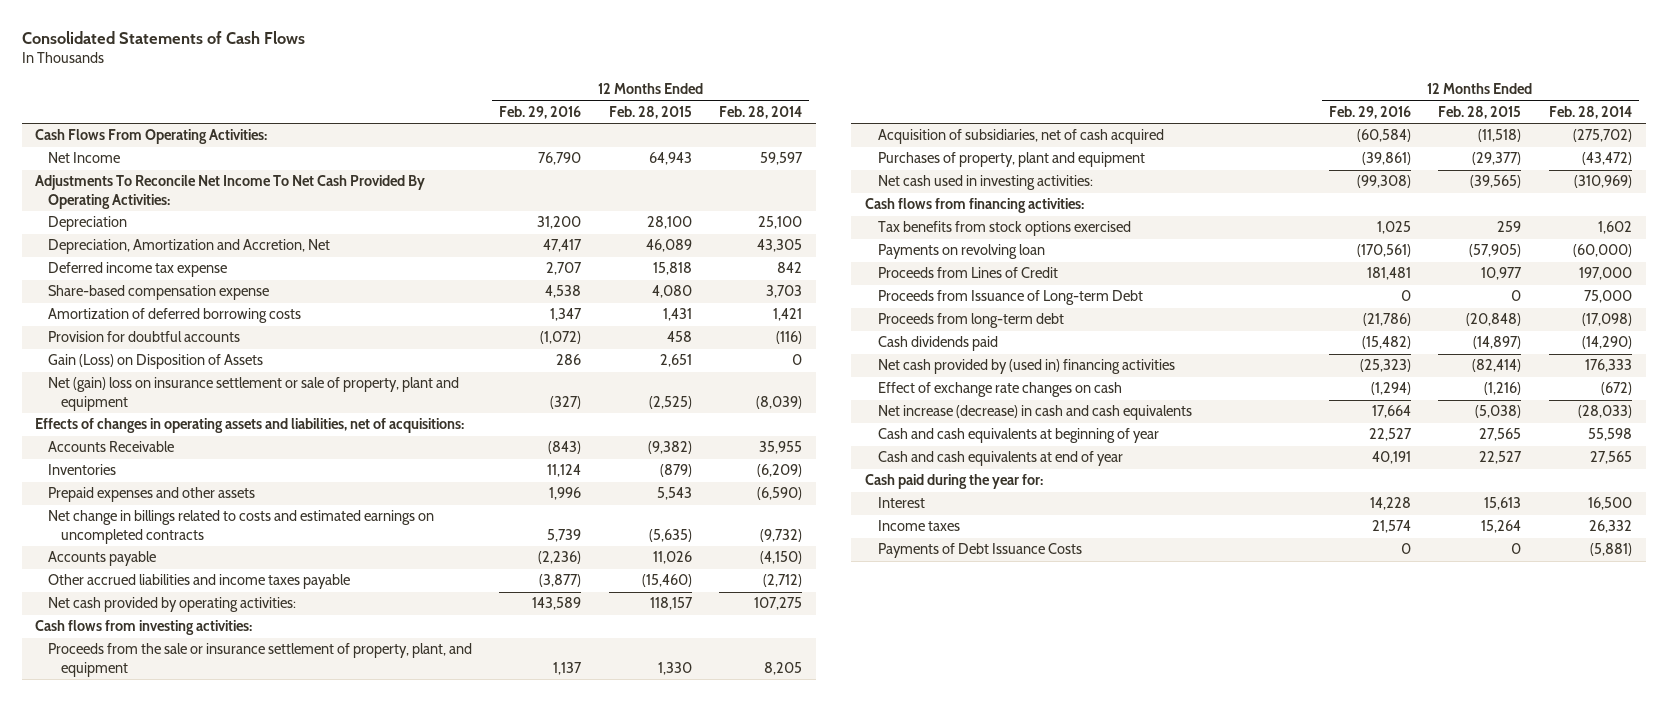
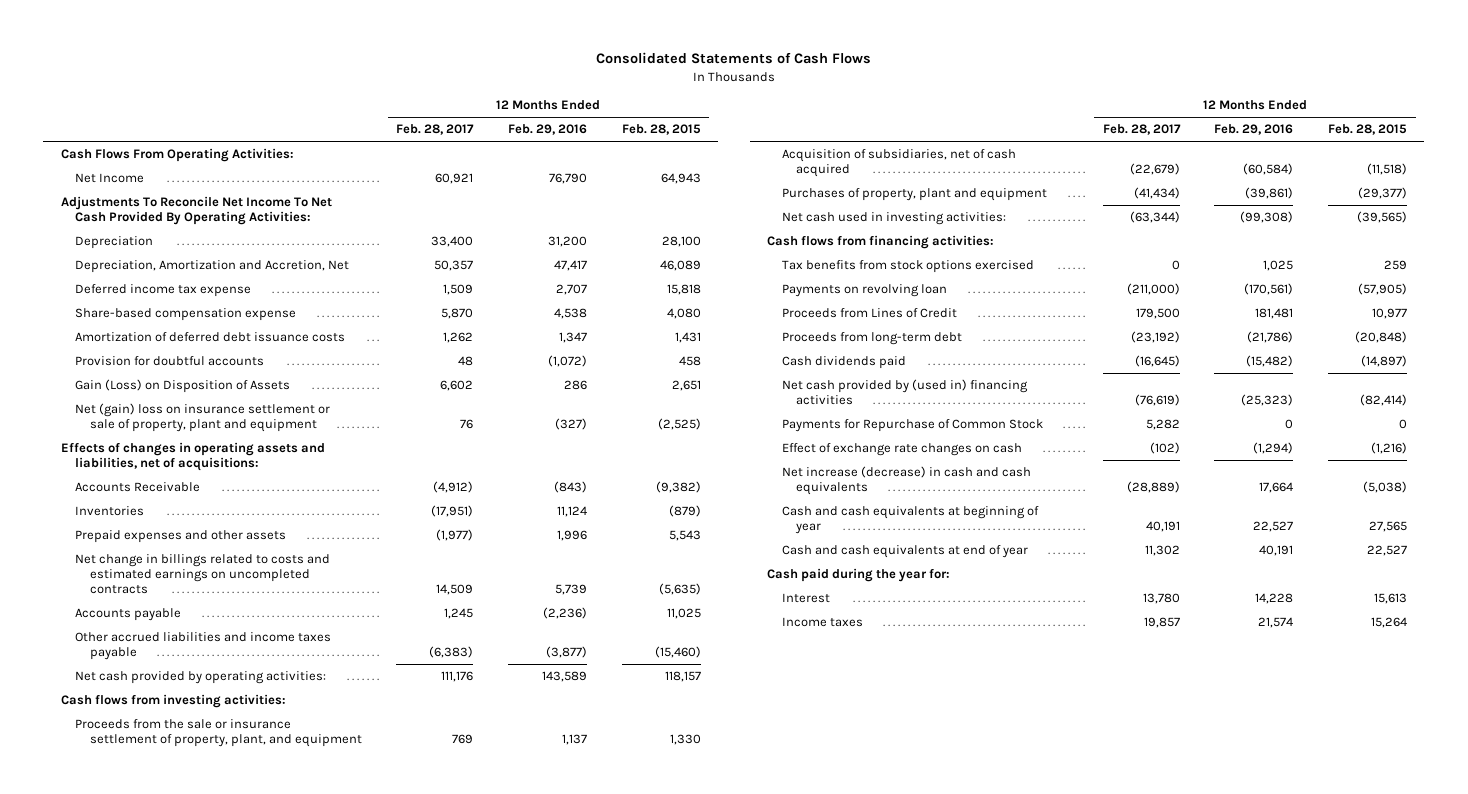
- | 12 Months Ended Feb. 29, 2016 | 12 Months Ended Feb. 28, 2015 | 12 Months Ended Feb. 28, 2014
+ | 12 Months Ended Feb. 28, 2017 | 12 Months Ended Feb. 29, 2016 | 12 Months Ended Feb. 28, 2015
- Amortization of deferred borrowing costs | 1,347 | 1,431 | 1,421
+ Amortization of deferred debt issuance costs | 1,262 | 1,347 | 1,431
- Accounts payable | (2,236) | 11,026 | (4,150)
+ Accounts payable | 1,245 | (2,236) | 11,025
- Proceeds from Issuance of Long-term Debt | 0 | 0 | 75,000
+ Payments for Repurchase of Common Stock | 5,282 | 0 | 0
- Payments of Debt Issuance Costs | 0 | 0 | (5,881)

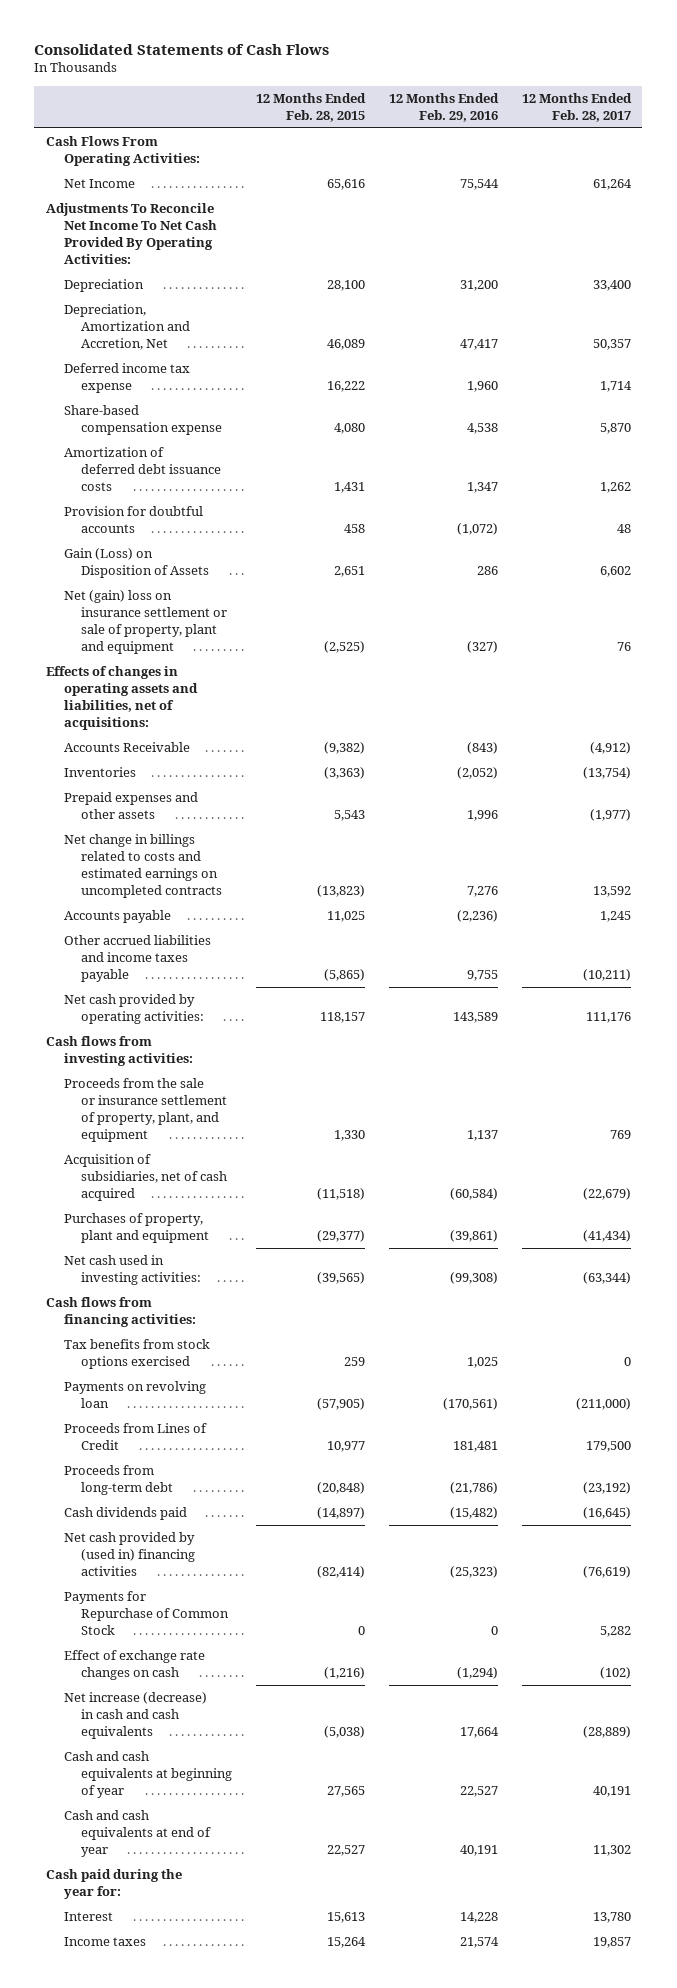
- | 12 Months Ended Feb. 28, 2017 | 12 Months Ended Feb. 29, 2016 | 12 Months Ended Feb. 28, 2015
+ | 12 Months Ended Feb. 28, 2015 | 12 Months Ended Feb. 29, 2016 | 12 Months Ended Feb. 28, 2017
- Net Income | 60,921 | 76,790 | 64,943
+ Net Income | 65,616 | 75,544 | 61,264
- Deferred income tax expense | 1,509 | 2,707 | 15,818
+ Deferred income tax expense | 16,222 | 1,960 | 1,714
- Inventories | (17,951) | 11,124 | (879)
+ Inventories | (3,363) | (2,052) | (13,754)
- Net change in billings related to costs and estimated earnings on uncompleted contracts | 14,509 | 5,739 | (5,635)
+ Net change in billings related to costs and estimated earnings on uncompleted contracts | (13,823) | 7,276 | 13,592
- Other accrued liabilities and income taxes payable | (6,383) | (3,877) | (15,460)
+ Other accrued liabilities and income taxes payable | (5,865) | 9,755 | (10,211)

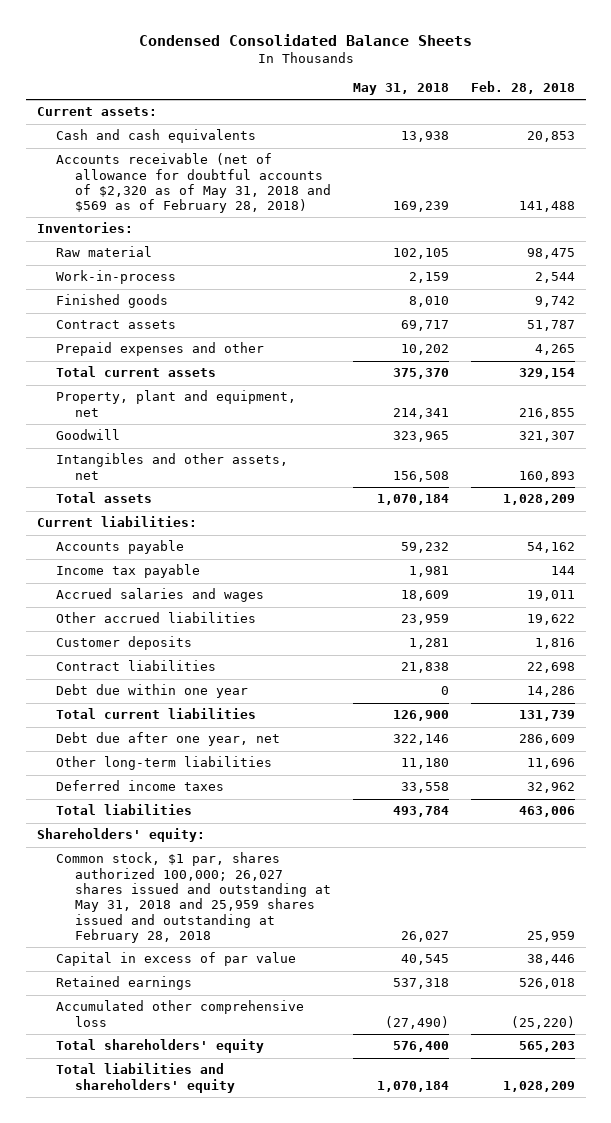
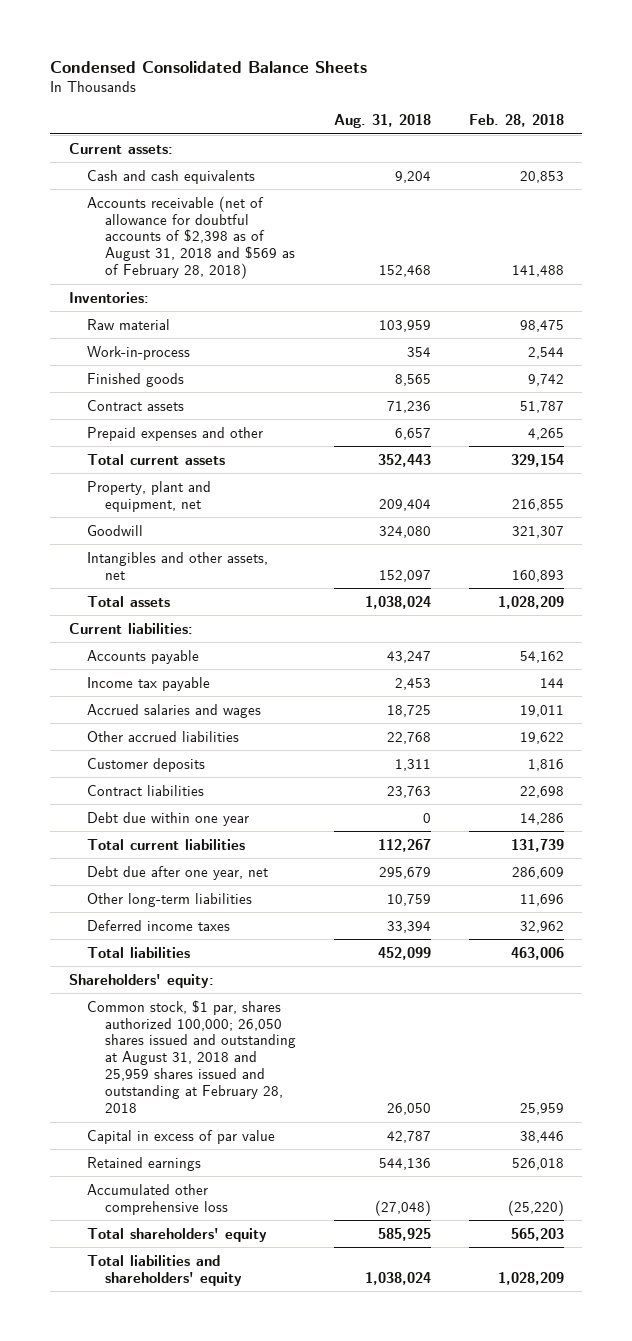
- | May 31, 2018 | Feb. 28, 2018
+ | Aug. 31, 2018 | Feb. 28, 2018
- Accounts receivable (net of allowance for doubtful accounts of $2,320 as of May 31, 2018 and $569 as of February 28, 2018) | 169,239 | 141,488
+ Accounts receivable (net of allowance for doubtful accounts of $2,398 as of August 31, 2018 and $569 as of February 28, 2018) | 152,468 | 141,488
- Common stock, $1 par, shares authorized 100,000; 26,027 shares issued and outstanding at May 31, 2018 and 25,959 shares issued and outstanding at February 28, 2018 | 26,027 | 25,959
+ Common stock, $1 par, shares authorized 100,000; 26,050 shares issued and outstanding at August 31, 2018 and 25,959 shares issued and outstanding at February 28, 2018 | 26,050 | 25,959

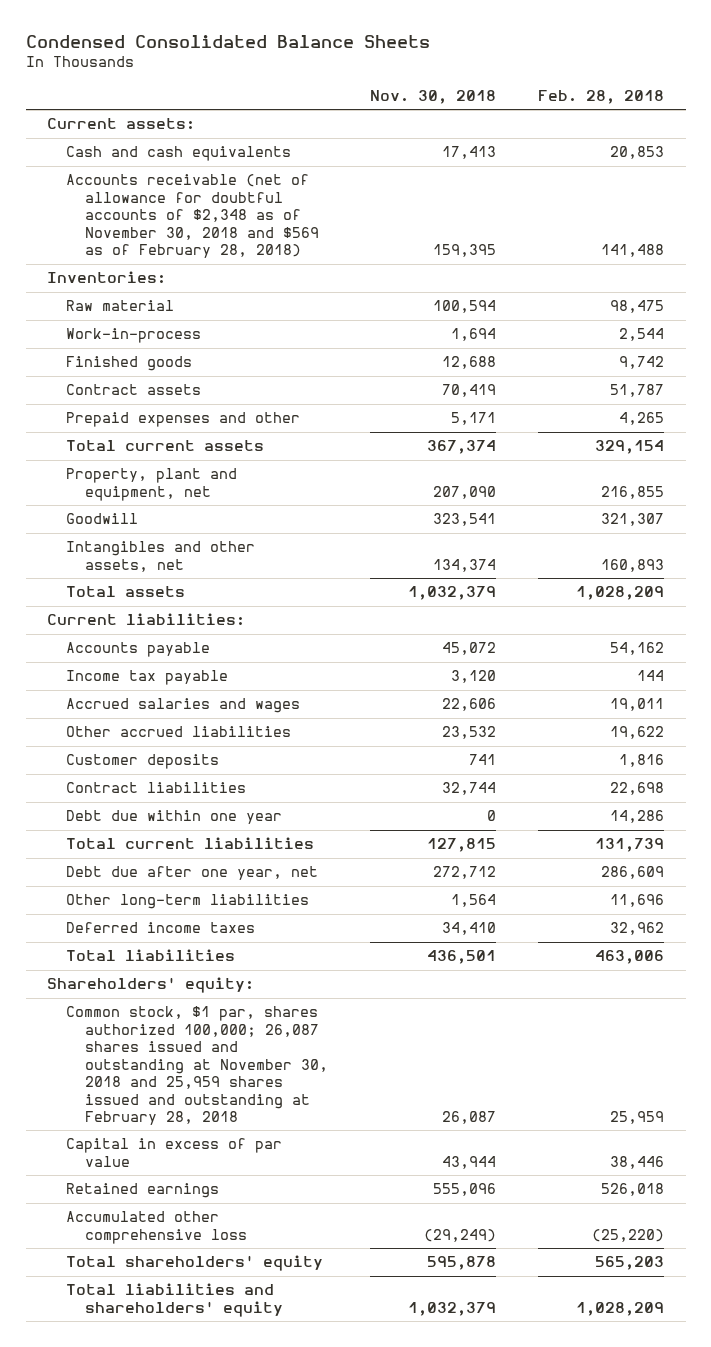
- | Aug. 31, 2018 | Feb. 28, 2018
+ | Nov. 30, 2018 | Feb. 28, 2018
- Accounts receivable (net of allowance for doubtful accounts of $2,398 as of August 31, 2018 and $569 as of February 28, 2018) | 152,468 | 141,488
+ Accounts receivable (net of allowance for doubtful accounts of $2,348 as of November 30, 2018 and $569 as of February 28, 2018) | 159,395 | 141,488
- Common stock, $1 par, shares authorized 100,000; 26,050 shares issued and outstanding at August 31, 2018 and 25,959 shares issued and outstanding at February 28, 2018 | 26,050 | 25,959
+ Common stock, $1 par, shares authorized 100,000; 26,087 shares issued and outstanding at November 30, 2018 and 25,959 shares issued and outstanding at February 28, 2018 | 26,087 | 25,959

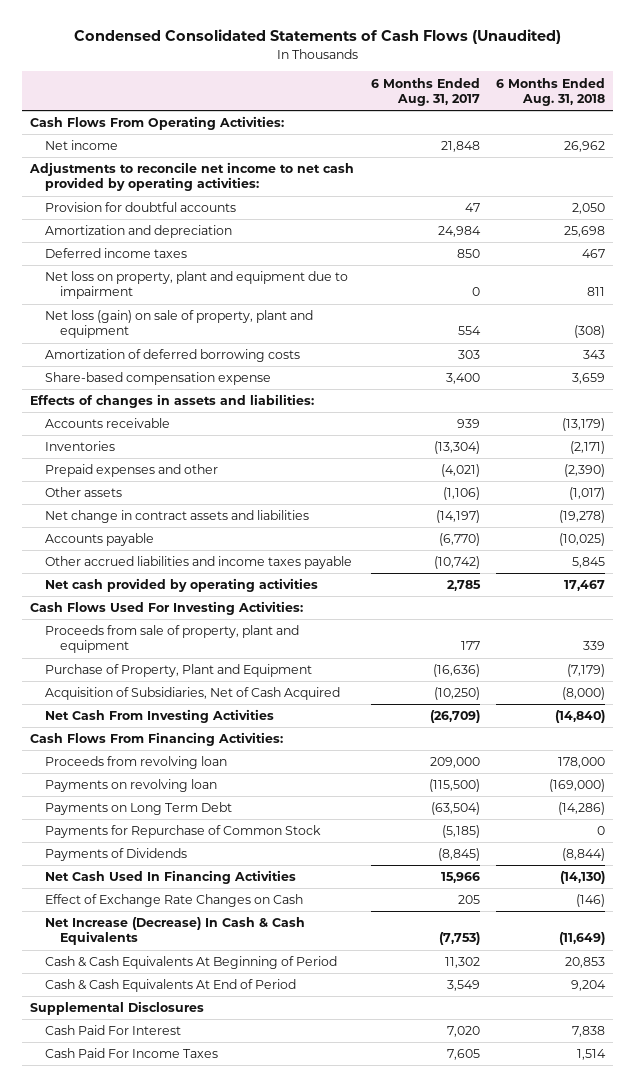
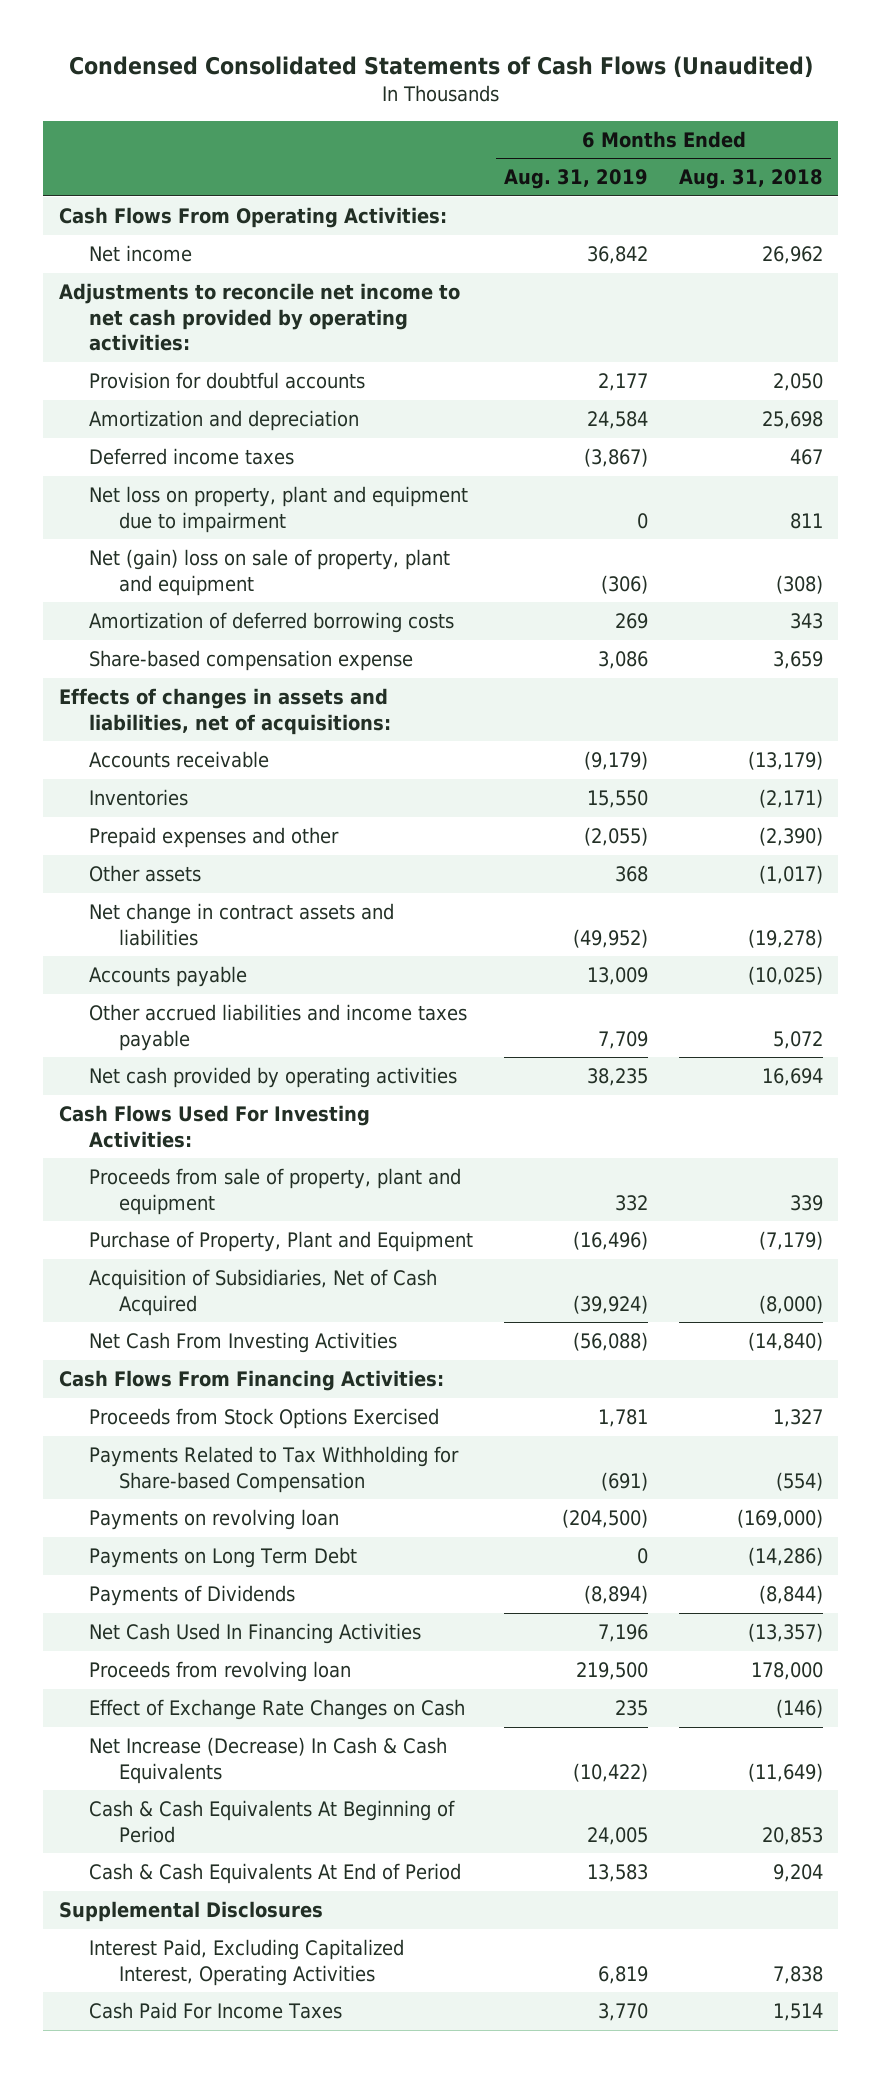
- | 6 Months Ended Aug. 31, 2017 | 6 Months Ended Aug. 31, 2018
+ | 6 Months Ended Aug. 31, 2019 | 6 Months Ended Aug. 31, 2018
- Net loss (gain) on sale of property, plant and equipment | 554 | (308)
+ Net (gain) loss on sale of property, plant and equipment | (306) | (308)
- Effects of changes in assets and liabilities:
+ Effects of changes in assets and liabilities, net of acquisitions:
- Other accrued liabilities and income taxes payable | (10,742) | 5,845
- Net cash provided by operating activities | 2,785 | 17,467
+ Other accrued liabilities and income taxes payable | 7,709 | 5,072
+ Net cash provided by operating activities | 38,235 | 16,694
+ Proceeds from Stock Options Exercised | 1,781 | 1,327
+ Payments Related to Tax Withholding for Share-based Compensation | (691) | (554)
- Payments for Repurchase of Common Stock | (5,185) | 0
- Net Cash Used In Financing Activities | 15,966 | (14,130)
+ Net Cash Used In Financing Activities | 7,196 | (13,357)
moved down: Proceeds from revolving loan | 219,500 | 178,000
- Cash Paid For Interest | 7,020 | 7,838
+ Interest Paid, Excluding Capitalized Interest, Operating Activities | 6,819 | 7,838

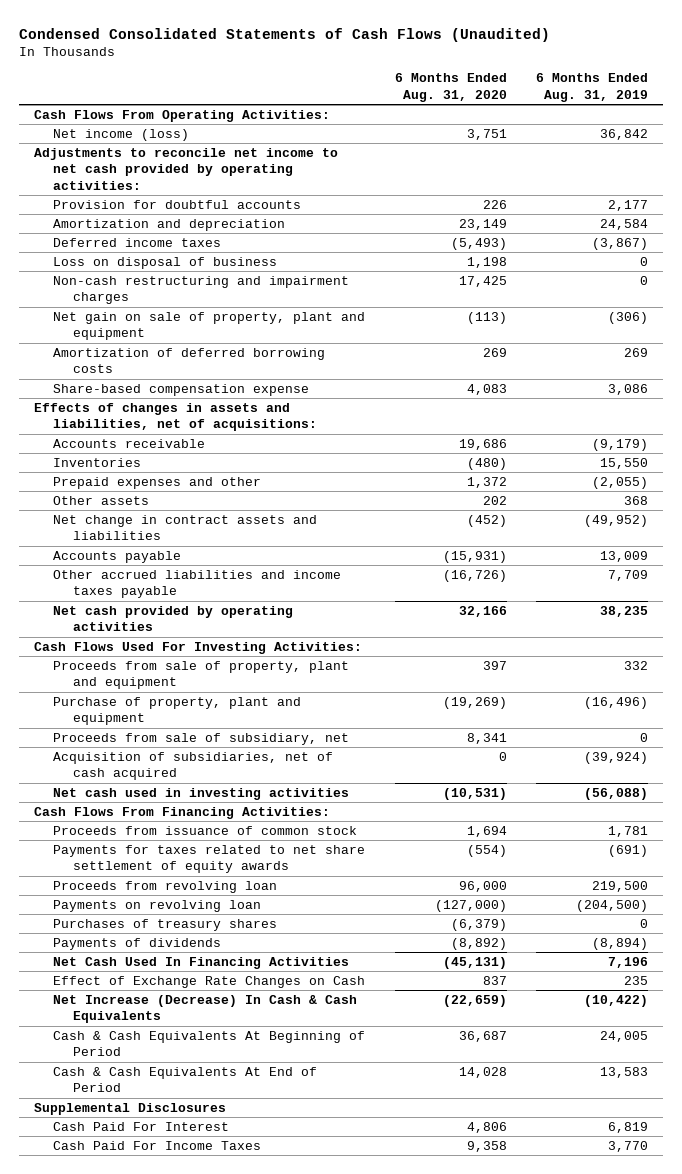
- | 6 Months Ended Aug. 31, 2019 | 6 Months Ended Aug. 31, 2018
+ | 6 Months Ended Aug. 31, 2020 | 6 Months Ended Aug. 31, 2019
- Net income | 36,842 | 26,962
+ Net income (loss) | 3,751 | 36,842
- Net loss on property, plant and equipment due to impairment | 0 | 811
- Net (gain) loss on sale of property, plant and equipment | (306) | (308)
+ Loss on disposal of business | 1,198 | 0
+ Non-cash restructuring and impairment charges | 17,425 | 0
+ Net gain on sale of property, plant and equipment | (113) | (306)
- Purchase of Property, Plant and Equipment | (16,496) | (7,179)
- Acquisition of Subsidiaries, Net of Cash Acquired | (39,924) | (8,000)
- Net Cash From Investing Activities | (56,088) | (14,840)
+ Purchase of property, plant and equipment | (19,269) | (16,496)
+ Proceeds from sale of subsidiary, net | 8,341 | 0
+ Acquisition of subsidiaries, net of cash acquired | 0 | (39,924)
+ Net cash used in investing activities | (10,531) | (56,088)
- Proceeds from Stock Options Exercised | 1,781 | 1,327
- Payments Related to Tax Withholding for Share-based Compensation | (691) | (554)
+ Proceeds from issuance of common stock | 1,694 | 1,781
+ Payments for taxes related to net share settlement of equity awards | (554) | (691)
moved up: Proceeds from revolving loan | 96,000 | 219,500
- Payments on Long Term Debt | 0 | (14,286)
- Payments of Dividends | (8,894) | (8,844)
+ Purchases of treasury shares | (6,379) | 0
+ Payments of dividends | (8,892) | (8,894)
- Interest Paid, Excluding Capitalized Interest, Operating Activities | 6,819 | 7,838
+ Cash Paid For Interest | 4,806 | 6,819

